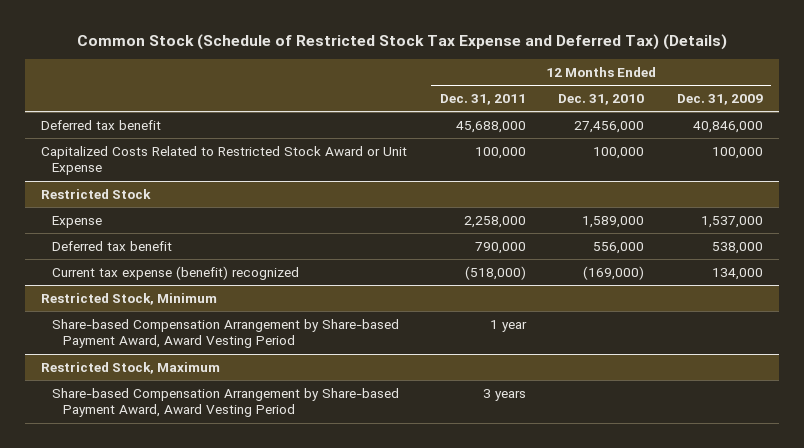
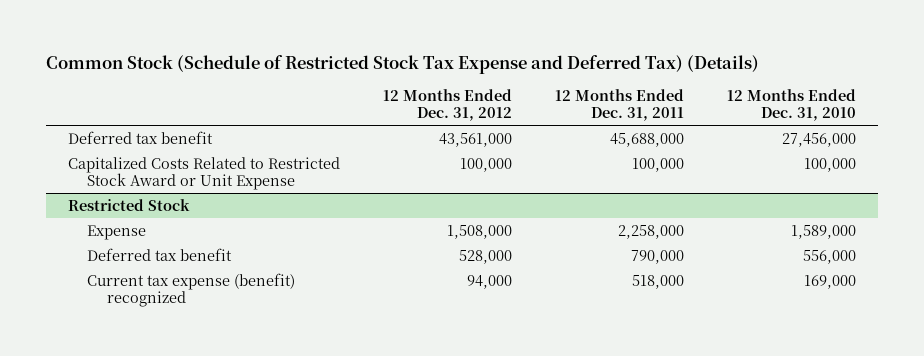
- | 12 Months Ended Dec. 31, 2011 | 12 Months Ended Dec. 31, 2010 | 12 Months Ended Dec. 31, 2009
+ | 12 Months Ended Dec. 31, 2012 | 12 Months Ended Dec. 31, 2011 | 12 Months Ended Dec. 31, 2010
@ Restricted Stock
- Current tax expense (benefit) recognized | (518,000) | (169,000) | 134,000
- Restricted Stock, Minimum
- Share-based Compensation Arrangement by Share-based Payment Award, Award Vesting Period | 1 year | |
- Restricted Stock, Maximum
- Share-based Compensation Arrangement by Share-based Payment Award, Award Vesting Period | 3 years | |
@ Restricted Stock
+ Current tax expense (benefit) recognized | 94,000 | 518,000 | 169,000

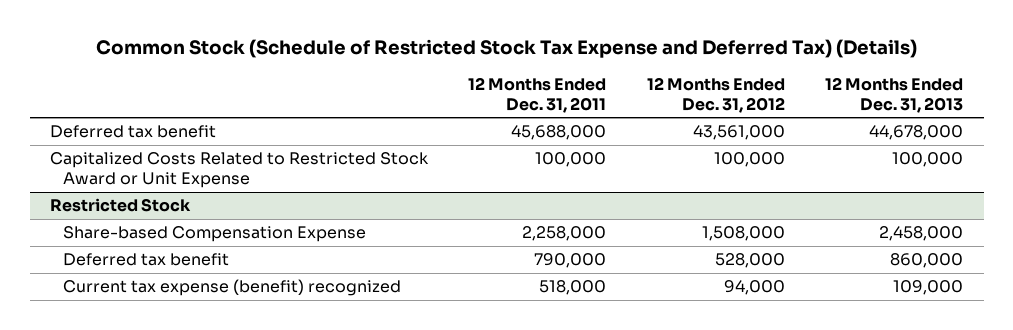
- | 12 Months Ended Dec. 31, 2012 | 12 Months Ended Dec. 31, 2011 | 12 Months Ended Dec. 31, 2010
+ | 12 Months Ended Dec. 31, 2011 | 12 Months Ended Dec. 31, 2012 | 12 Months Ended Dec. 31, 2013
@ Restricted Stock
- Expense | 1,508,000 | 2,258,000 | 1,589,000
+ Share-based Compensation Expense | 2,258,000 | 1,508,000 | 2,458,000

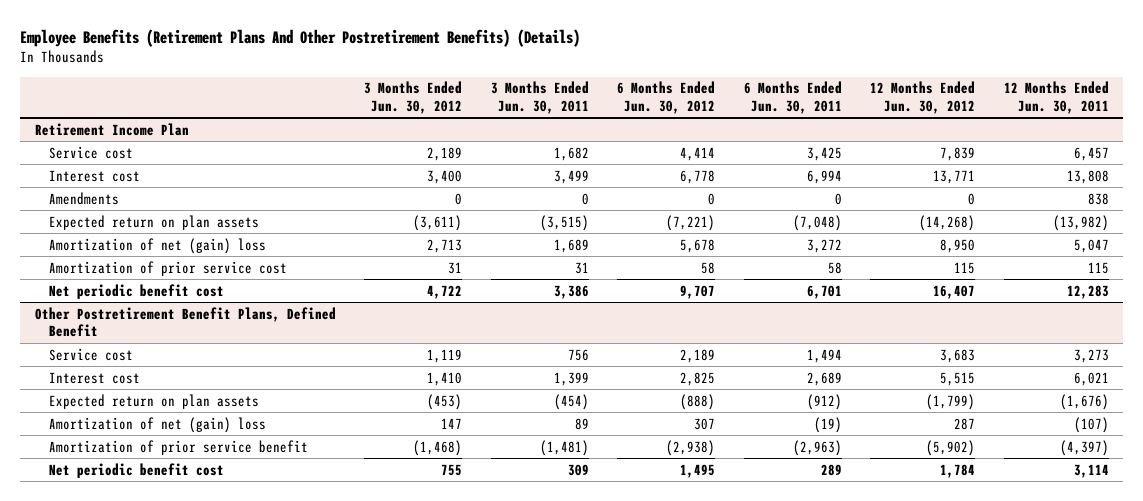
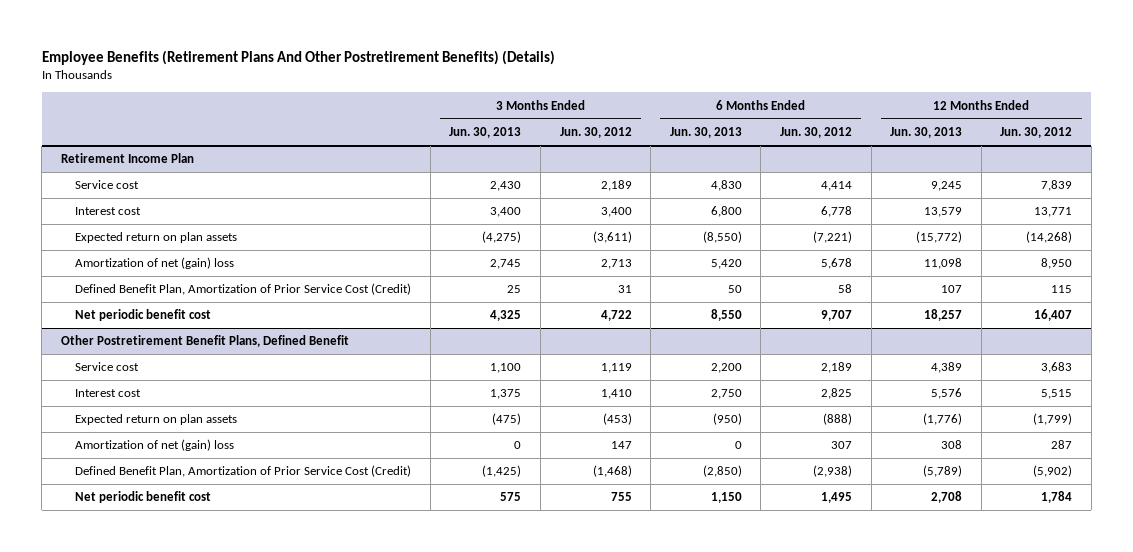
- | 3 Months Ended Jun. 30, 2012 | 3 Months Ended Jun. 30, 2011 | 6 Months Ended Jun. 30, 2012 | 6 Months Ended Jun. 30, 2011 | 12 Months Ended Jun. 30, 2012 | 12 Months Ended Jun. 30, 2011
+ | 3 Months Ended Jun. 30, 2013 | 3 Months Ended Jun. 30, 2012 | 6 Months Ended Jun. 30, 2013 | 6 Months Ended Jun. 30, 2012 | 12 Months Ended Jun. 30, 2013 | 12 Months Ended Jun. 30, 2012
@ Retirement Income Plan
- Amendments | 0 | 0 | 0 | 0 | 0 | 838
- Amortization of prior service cost | 31 | 31 | 58 | 58 | 115 | 115
+ Defined Benefit Plan, Amortization of Prior Service Cost (Credit) | 25 | 31 | 50 | 58 | 107 | 115
@ Other Postretirement Benefit Plans, Defined Benefit
- Amortization of prior service benefit | (1,468) | (1,481) | (2,938) | (2,963) | (5,902) | (4,397)
+ Defined Benefit Plan, Amortization of Prior Service Cost (Credit) | (1,425) | (1,468) | (2,850) | (2,938) | (5,789) | (5,902)

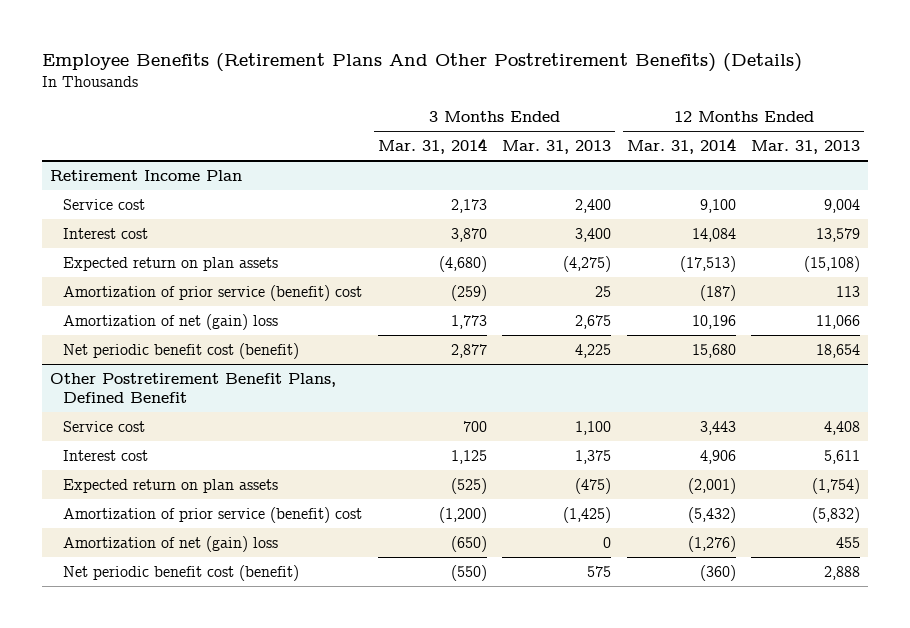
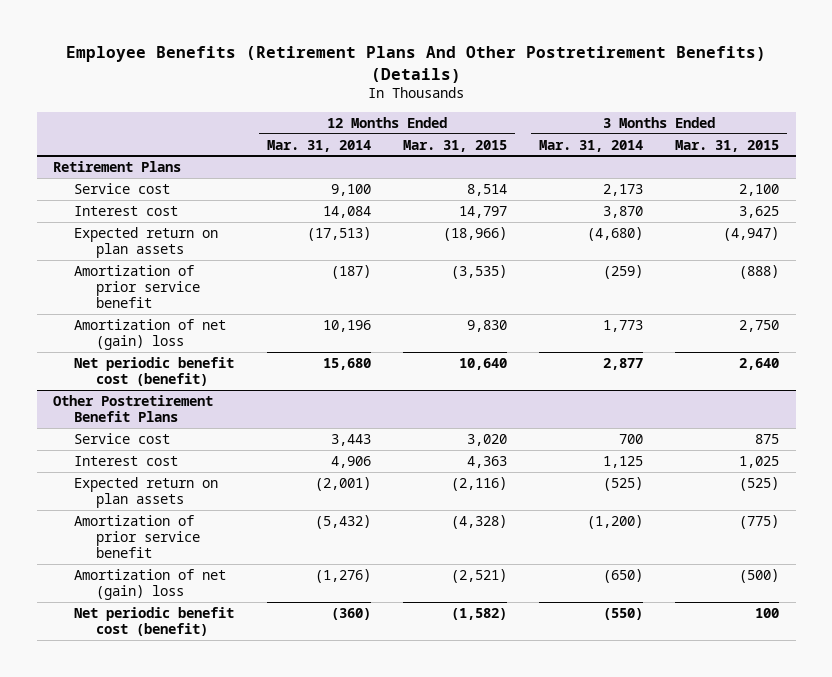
- | 3 Months Ended Mar. 31, 2014 | 3 Months Ended Mar. 31, 2013 | 12 Months Ended Mar. 31, 2014 | 12 Months Ended Mar. 31, 2013
+ | 12 Months Ended Mar. 31, 2014 | 12 Months Ended Mar. 31, 2015 | 3 Months Ended Mar. 31, 2014 | 3 Months Ended Mar. 31, 2015
- Retirement Income Plan
+ Retirement Plans
- Amortization of prior service (benefit) cost | (259) | 25 | (187) | 113
+ Amortization of prior service benefit | (187) | (3,535) | (259) | (888)
- Other Postretirement Benefit Plans, Defined Benefit
+ Other Postretirement Benefit Plans
- Amortization of prior service (benefit) cost | (1,200) | (1,425) | (5,432) | (5,832)
+ Amortization of prior service benefit | (5,432) | (4,328) | (1,200) | (775)

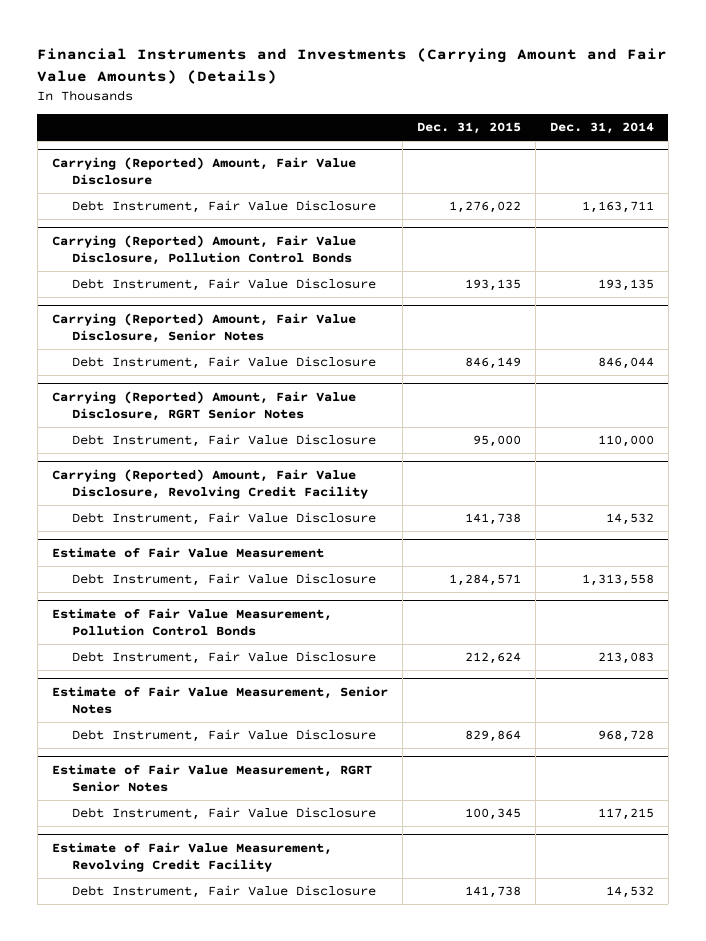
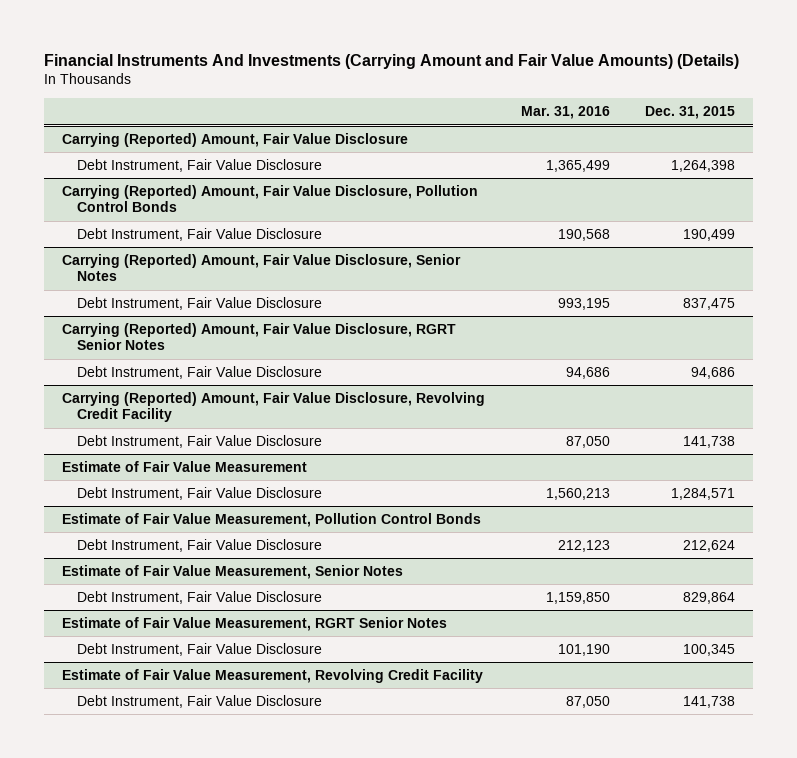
- Financial Instruments and Investments (Carrying Amount and Fair Value Amounts) (Details)
+ Financial Instruments And Investments (Carrying Amount and Fair Value Amounts) (Details)
- | Dec. 31, 2015 | Dec. 31, 2014
+ | Mar. 31, 2016 | Dec. 31, 2015
@ Carrying (Reported) Amount, Fair Value Disclosure
- Debt Instrument, Fair Value Disclosure | 1,276,022 | 1,163,711
+ Debt Instrument, Fair Value Disclosure | 1,365,499 | 1,264,398
@ Carrying (Reported) Amount, Fair Value Disclosure, Pollution Control Bonds
- Debt Instrument, Fair Value Disclosure | 193,135 | 193,135
+ Debt Instrument, Fair Value Disclosure | 190,568 | 190,499
@ Carrying (Reported) Amount, Fair Value Disclosure, Senior Notes
- Debt Instrument, Fair Value Disclosure | 846,149 | 846,044
+ Debt Instrument, Fair Value Disclosure | 993,195 | 837,475
@ Carrying (Reported) Amount, Fair Value Disclosure, RGRT Senior Notes
- Debt Instrument, Fair Value Disclosure | 95,000 | 110,000
+ Debt Instrument, Fair Value Disclosure | 94,686 | 94,686

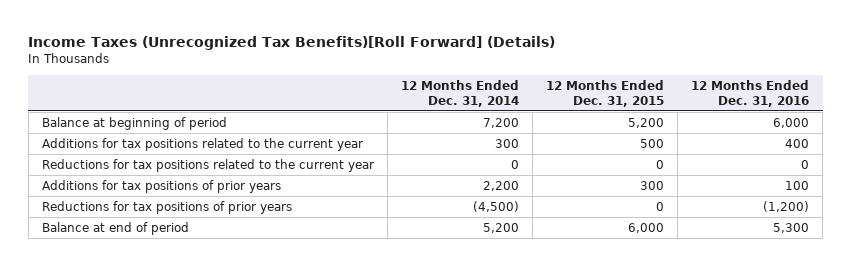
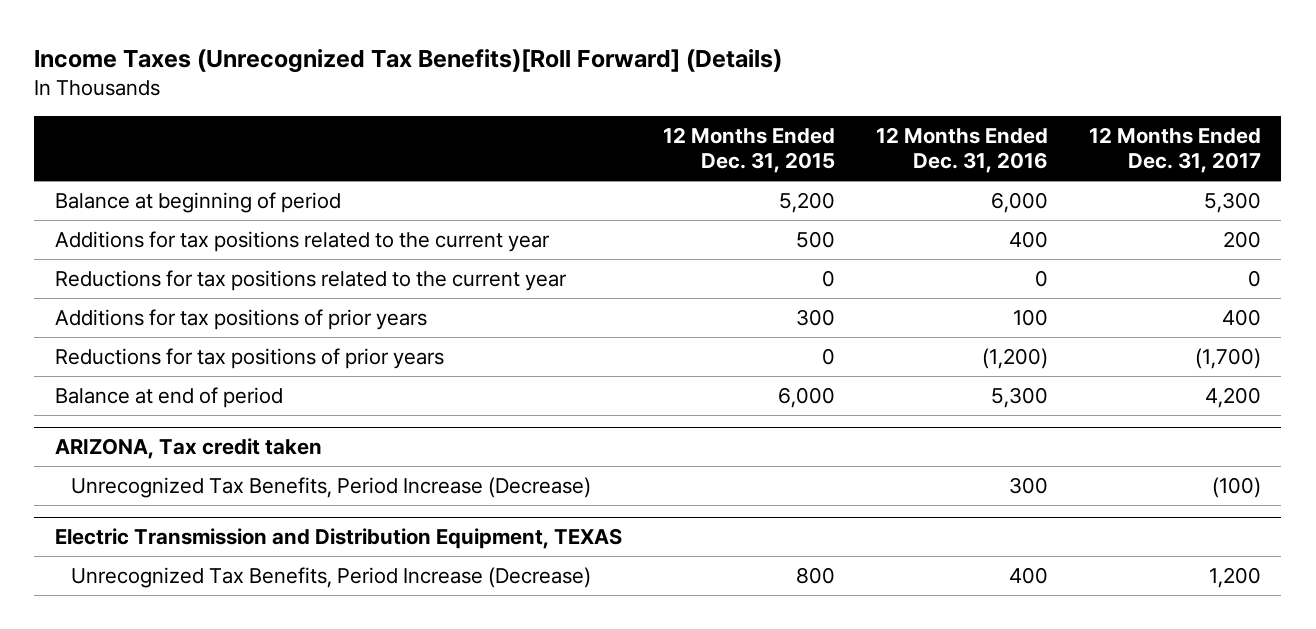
- | 12 Months Ended Dec. 31, 2014 | 12 Months Ended Dec. 31, 2015 | 12 Months Ended Dec. 31, 2016
+ | 12 Months Ended Dec. 31, 2015 | 12 Months Ended Dec. 31, 2016 | 12 Months Ended Dec. 31, 2017
+ ARIZONA, Tax credit taken
+ Unrecognized Tax Benefits, Period Increase (Decrease) | | 300 | (100)
+ Electric Transmission and Distribution Equipment, TEXAS
+ Unrecognized Tax Benefits, Period Increase (Decrease) | 800 | 400 | 1,200

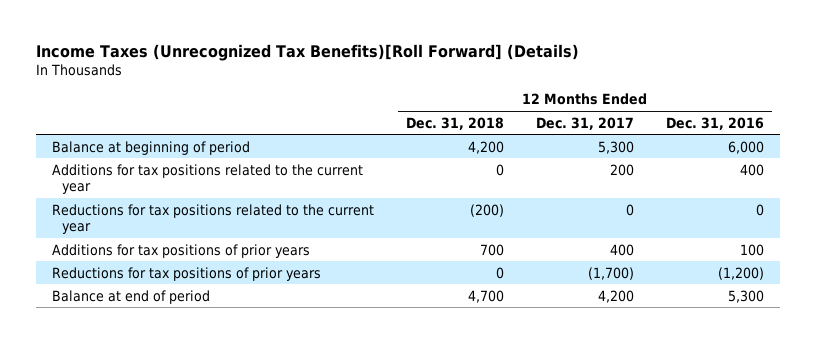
- | 12 Months Ended Dec. 31, 2015 | 12 Months Ended Dec. 31, 2016 | 12 Months Ended Dec. 31, 2017
+ | 12 Months Ended Dec. 31, 2018 | 12 Months Ended Dec. 31, 2017 | 12 Months Ended Dec. 31, 2016
- ARIZONA, Tax credit taken
- Unrecognized Tax Benefits, Period Increase (Decrease) | | 300 | (100)
- Electric Transmission and Distribution Equipment, TEXAS
- Unrecognized Tax Benefits, Period Increase (Decrease) | 800 | 400 | 1,200

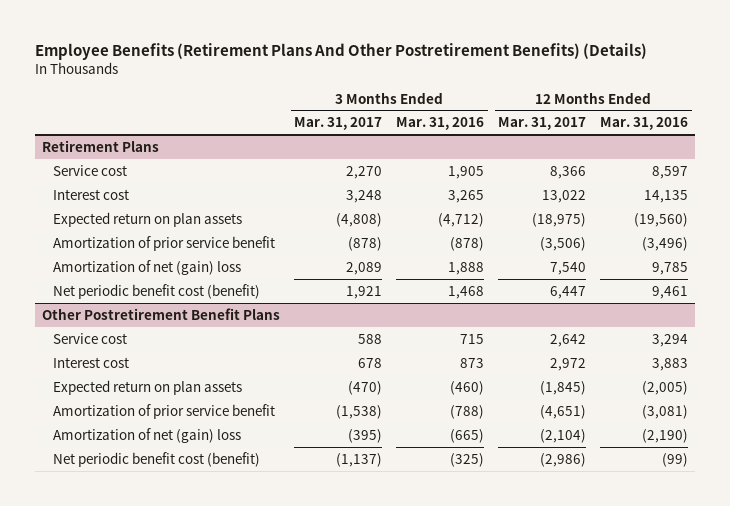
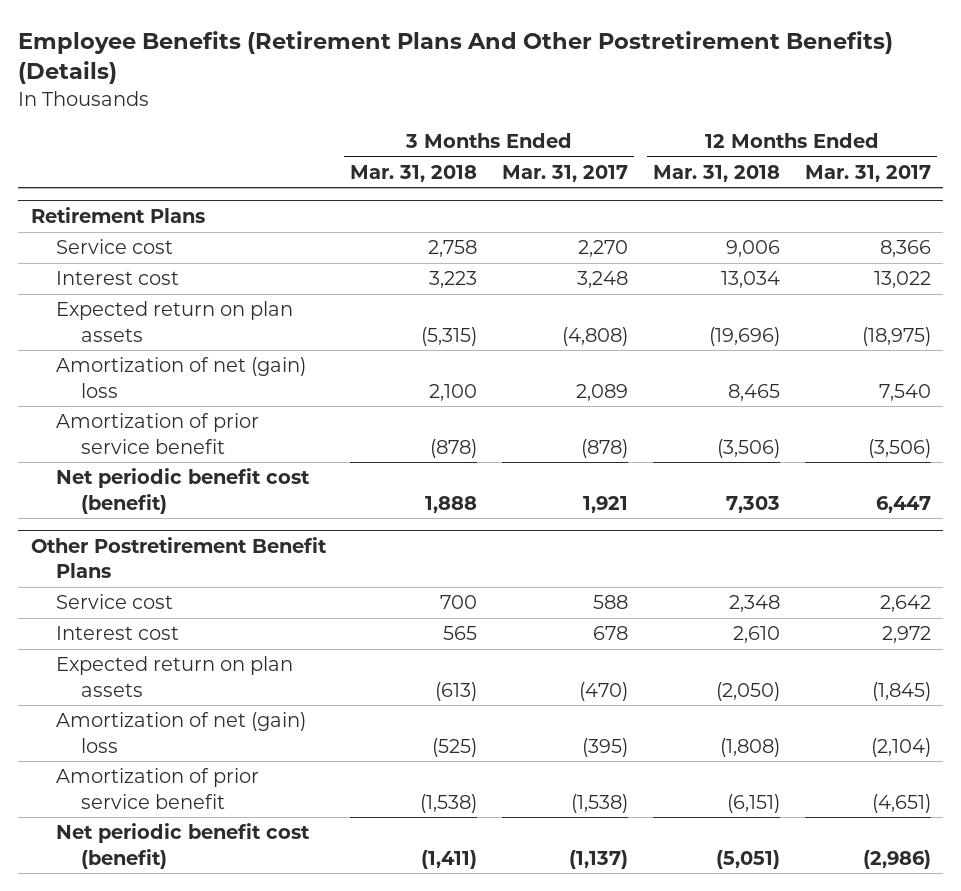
- | 3 Months Ended Mar. 31, 2017 | 3 Months Ended Mar. 31, 2016 | 12 Months Ended Mar. 31, 2017 | 12 Months Ended Mar. 31, 2016
+ | 3 Months Ended Mar. 31, 2018 | 3 Months Ended Mar. 31, 2017 | 12 Months Ended Mar. 31, 2018 | 12 Months Ended Mar. 31, 2017
@ Retirement Plans
moved down: Amortization of prior service benefit | (878) | (878) | (3,506) | (3,506)
@ Other Postretirement Benefit Plans
moved down: Amortization of prior service benefit | (1,538) | (1,538) | (6,151) | (4,651)

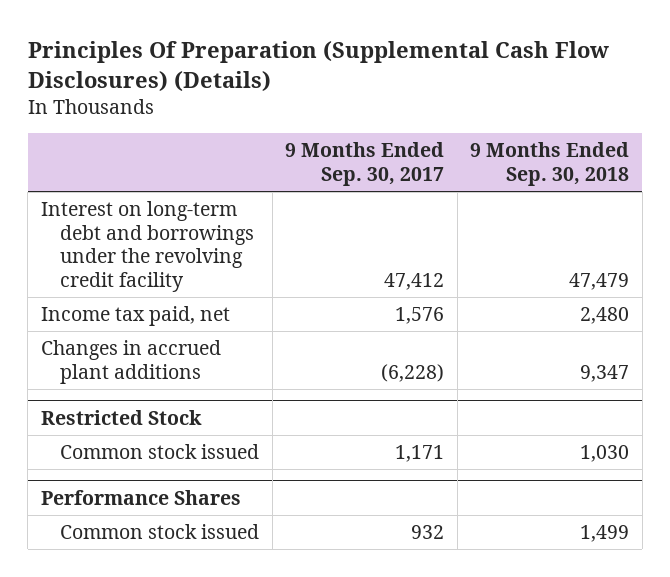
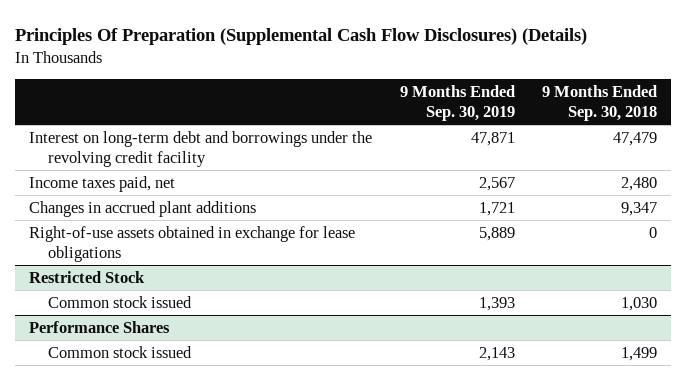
- | 9 Months Ended Sep. 30, 2017 | 9 Months Ended Sep. 30, 2018
+ | 9 Months Ended Sep. 30, 2019 | 9 Months Ended Sep. 30, 2018
- Income tax paid, net | 1,576 | 2,480
+ Income taxes paid, net | 2,567 | 2,480
+ Right-of-use assets obtained in exchange for lease obligations | 5,889 | 0

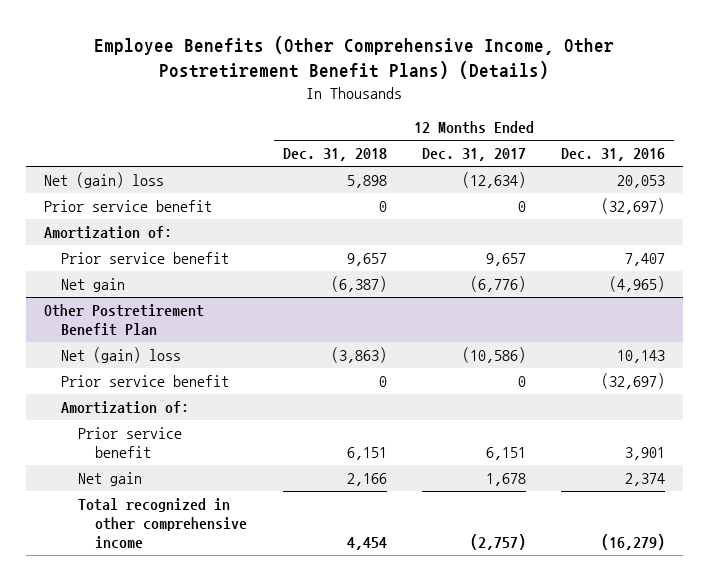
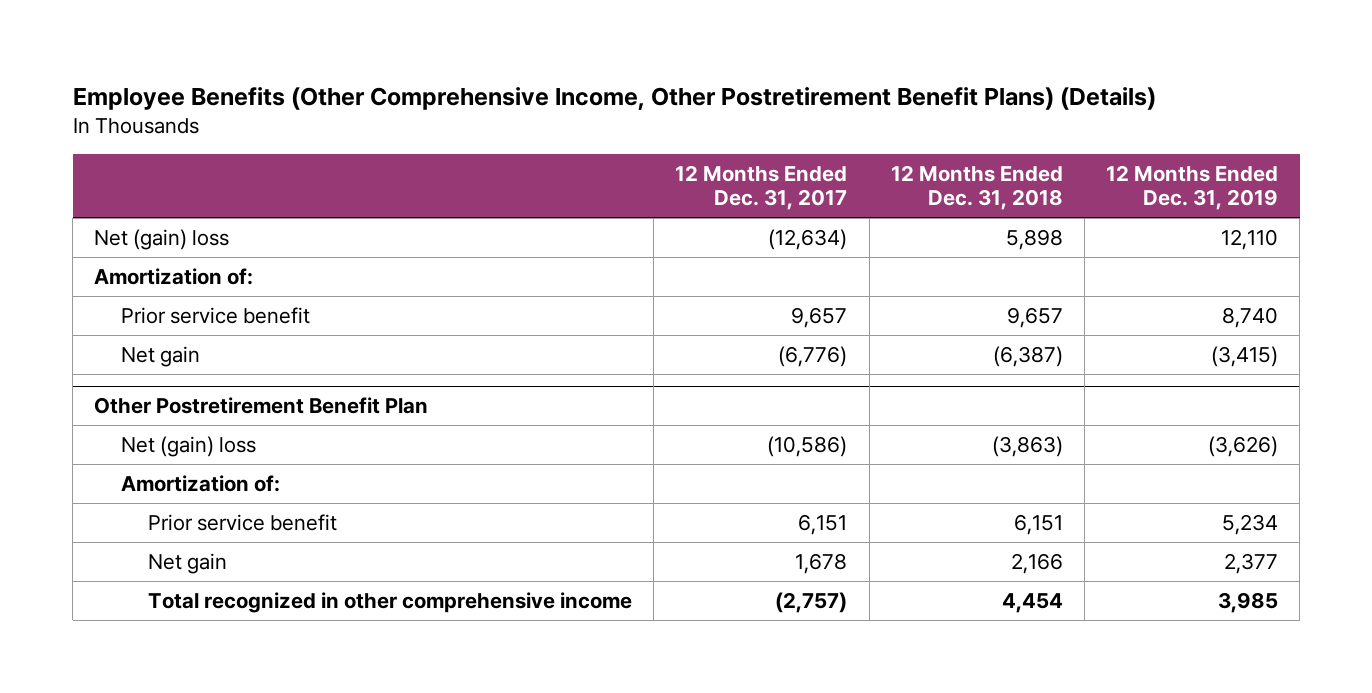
- | 12 Months Ended Dec. 31, 2018 | 12 Months Ended Dec. 31, 2017 | 12 Months Ended Dec. 31, 2016
+ | 12 Months Ended Dec. 31, 2017 | 12 Months Ended Dec. 31, 2018 | 12 Months Ended Dec. 31, 2019
- Prior service benefit | 0 | 0 | (32,697)
@ Other Postretirement Benefit Plan
- Prior service benefit | 0 | 0 | (32,697)

